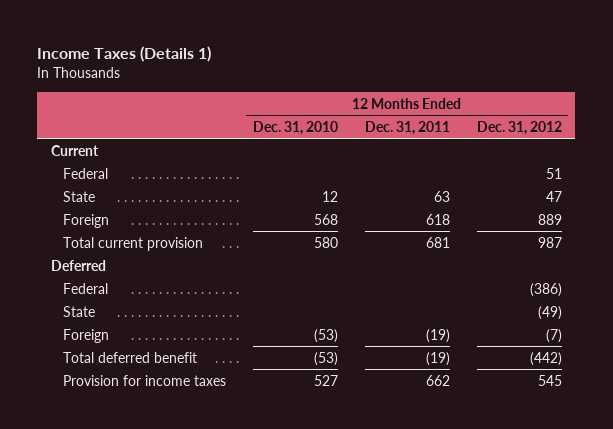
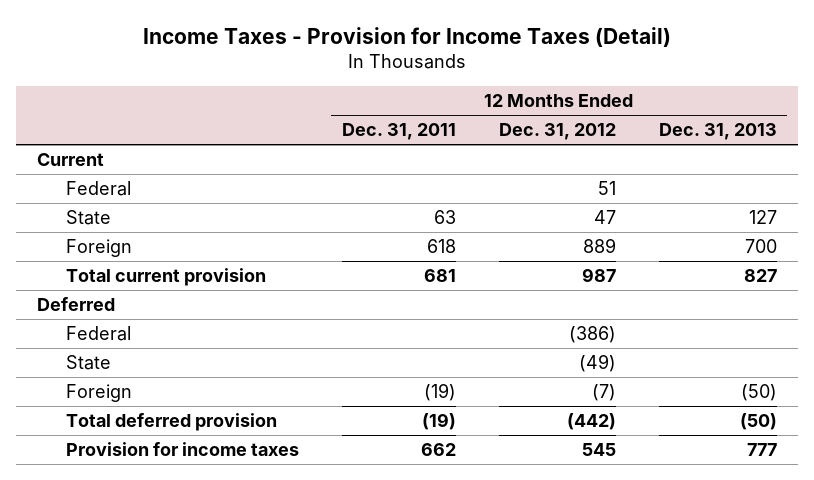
- Income Taxes (Details 1)
+ Income Taxes - Provision for Income Taxes (Detail)
- | 12 Months Ended Dec. 31, 2010 | 12 Months Ended Dec. 31, 2011 | 12 Months Ended Dec. 31, 2012
+ | 12 Months Ended Dec. 31, 2011 | 12 Months Ended Dec. 31, 2012 | 12 Months Ended Dec. 31, 2013
- Total deferred benefit | (53) | (19) | (442)
+ Total deferred provision | (19) | (442) | (50)

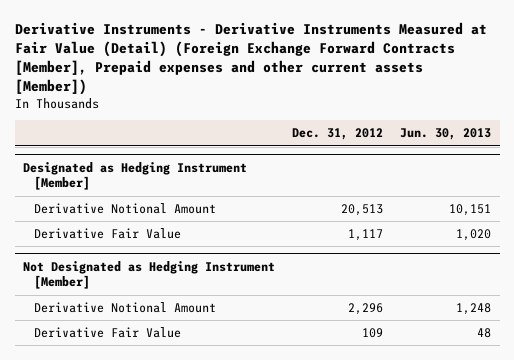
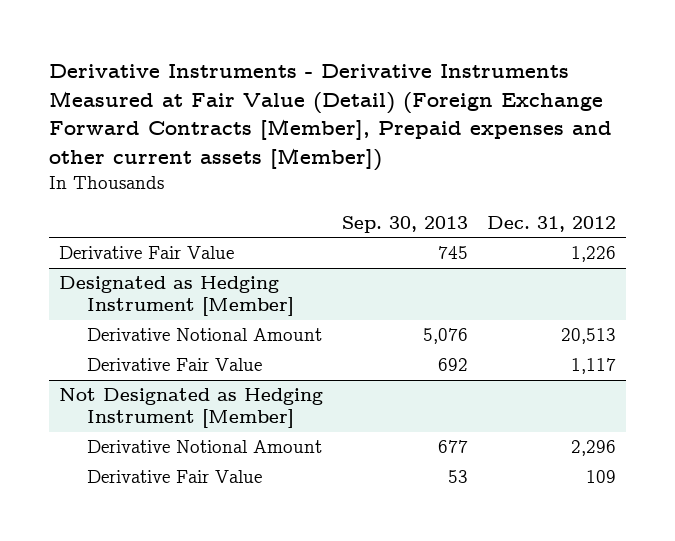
- | Dec. 31, 2012 | Jun. 30, 2013
+ | Sep. 30, 2013 | Dec. 31, 2012
+ Derivative Fair Value | 745 | 1,226

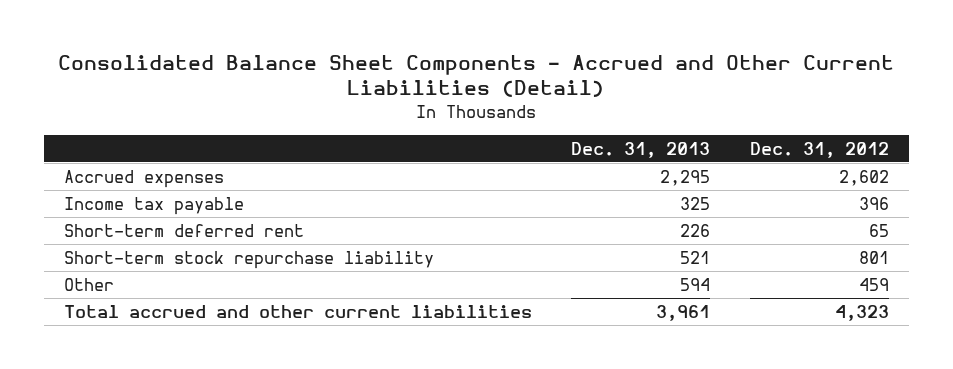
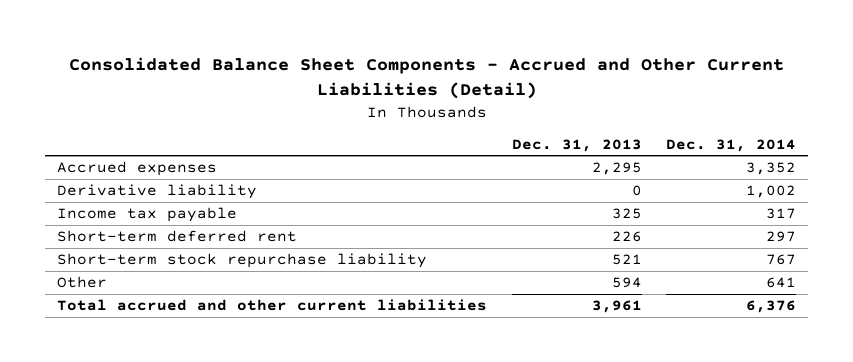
- | Dec. 31, 2013 | Dec. 31, 2012
+ | Dec. 31, 2013 | Dec. 31, 2014
+ Derivative liability | 0 | 1,002

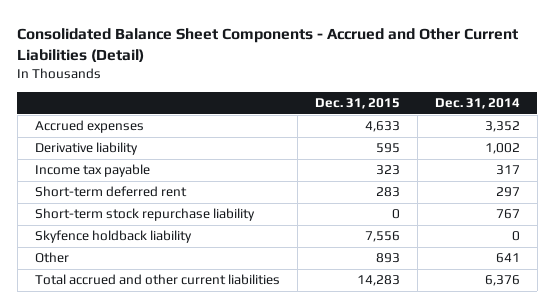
- | Dec. 31, 2013 | Dec. 31, 2014
+ | Dec. 31, 2015 | Dec. 31, 2014
+ Skyfence holdback liability | 7,556 | 0

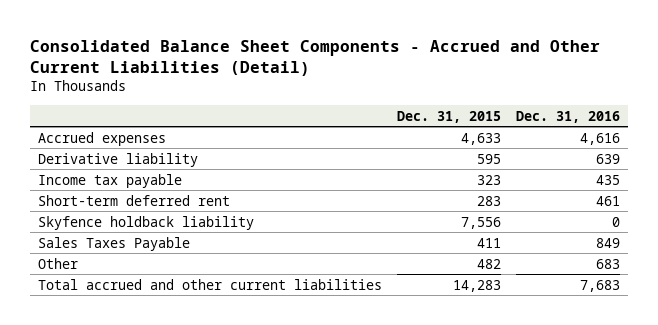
- | Dec. 31, 2015 | Dec. 31, 2014
+ | Dec. 31, 2015 | Dec. 31, 2016
- Short-term stock repurchase liability | 0 | 767
- Other | 893 | 641
+ Sales Taxes Payable | 411 | 849
+ Other | 482 | 683

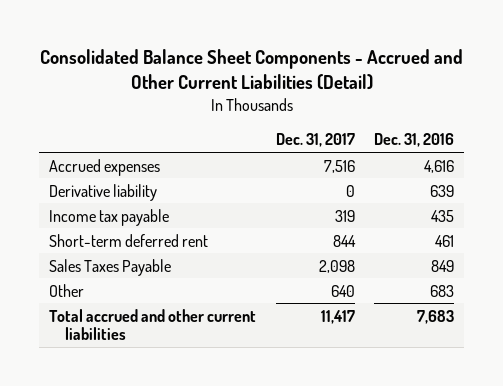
- | Dec. 31, 2015 | Dec. 31, 2016
+ | Dec. 31, 2017 | Dec. 31, 2016
- Skyfence holdback liability | 7,556 | 0

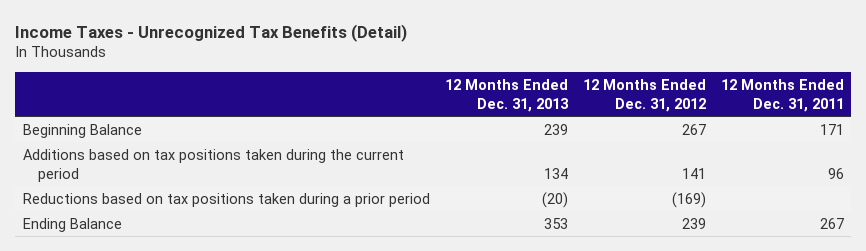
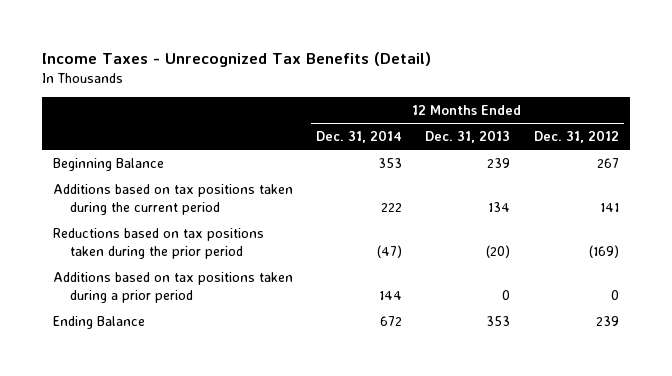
- | 12 Months Ended Dec. 31, 2013 | 12 Months Ended Dec. 31, 2012 | 12 Months Ended Dec. 31, 2011
+ | 12 Months Ended Dec. 31, 2014 | 12 Months Ended Dec. 31, 2013 | 12 Months Ended Dec. 31, 2012
- Reductions based on tax positions taken during a prior period | (20) | (169) |
+ Reductions based on tax positions taken during the prior period | (47) | (20) | (169)
+ Additions based on tax positions taken during a prior period | 144 | 0 | 0

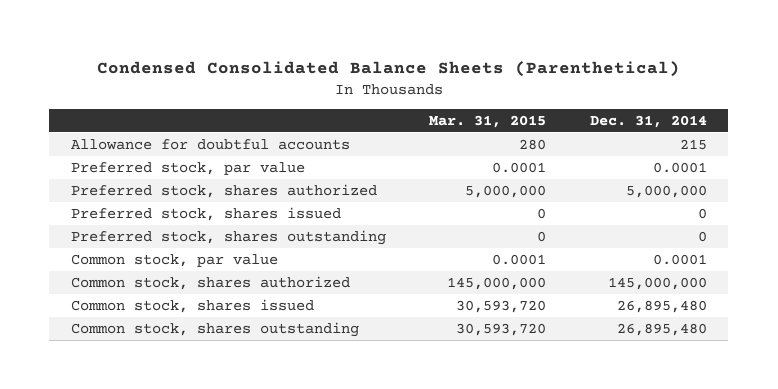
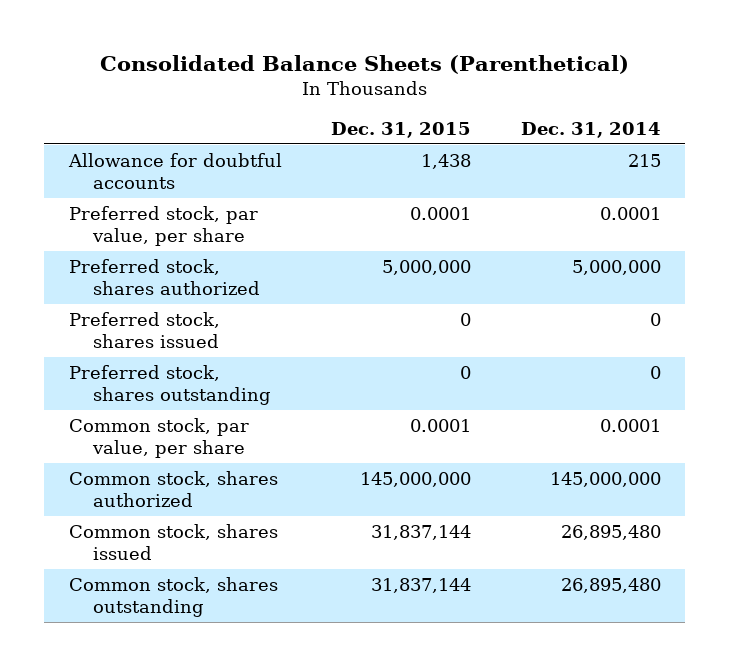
- Condensed Consolidated Balance Sheets (Parenthetical)
+ Consolidated Balance Sheets (Parenthetical)
- | Mar. 31, 2015 | Dec. 31, 2014
+ | Dec. 31, 2015 | Dec. 31, 2014
- Preferred stock, par value | 0.0001 | 0.0001
+ Preferred stock, par value, per share | 0.0001 | 0.0001
- Common stock, par value | 0.0001 | 0.0001
+ Common stock, par value, per share | 0.0001 | 0.0001

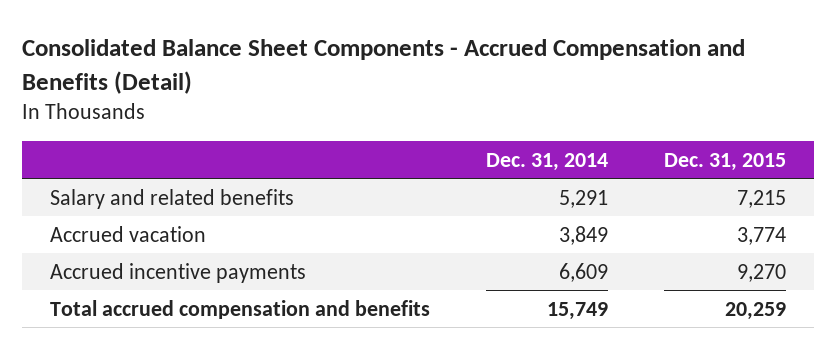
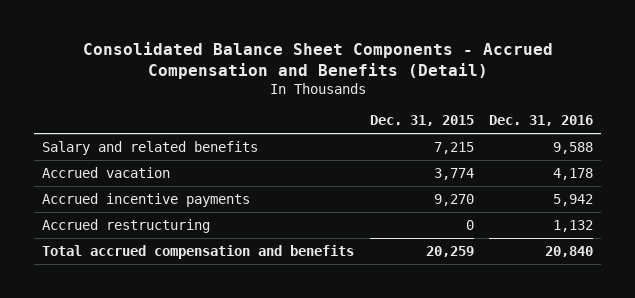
- | Dec. 31, 2014 | Dec. 31, 2015
+ | Dec. 31, 2015 | Dec. 31, 2016
+ Accrued restructuring | 0 | 1,132

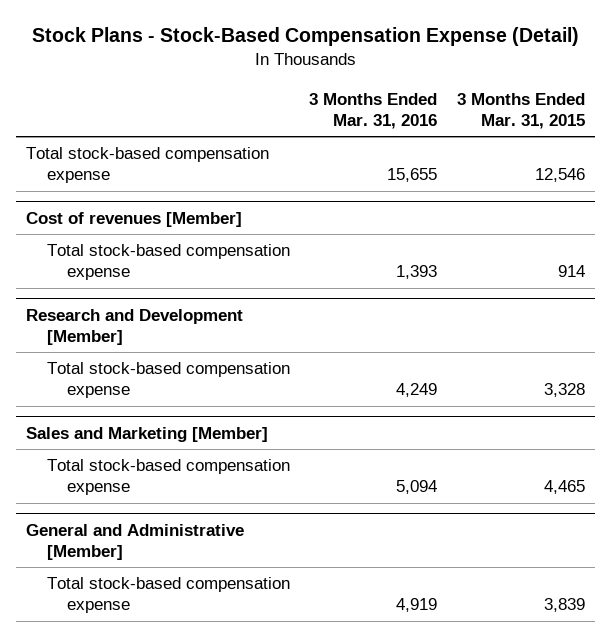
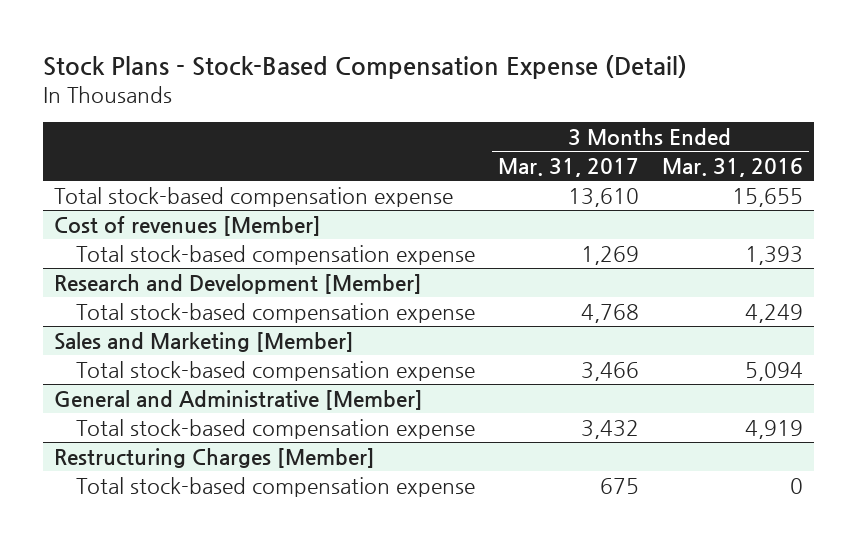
- | 3 Months Ended Mar. 31, 2016 | 3 Months Ended Mar. 31, 2015
+ | 3 Months Ended Mar. 31, 2017 | 3 Months Ended Mar. 31, 2016
+ Restructuring Charges [Member]
+ Total stock-based compensation expense | 675 | 0

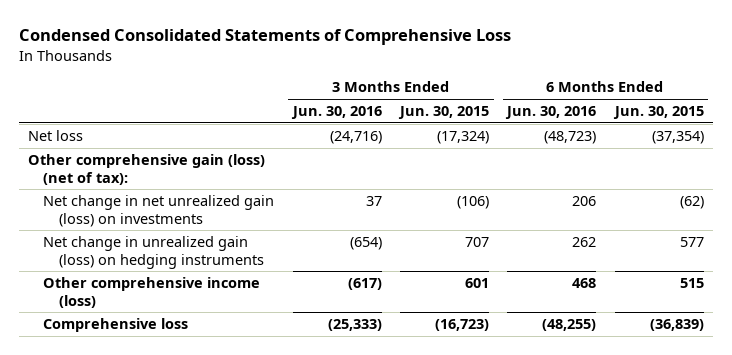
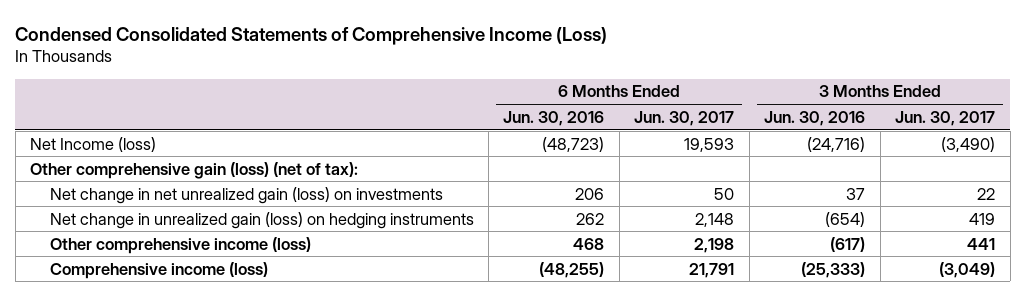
- Condensed Consolidated Statements of Comprehensive Loss
+ Condensed Consolidated Statements of Comprehensive Income (Loss)
- | 3 Months Ended Jun. 30, 2016 | 3 Months Ended Jun. 30, 2015 | 6 Months Ended Jun. 30, 2016 | 6 Months Ended Jun. 30, 2015
+ | 6 Months Ended Jun. 30, 2016 | 6 Months Ended Jun. 30, 2017 | 3 Months Ended Jun. 30, 2016 | 3 Months Ended Jun. 30, 2017
- Net loss | (24,716) | (17,324) | (48,723) | (37,354)
+ Net Income (loss) | (48,723) | 19,593 | (24,716) | (3,490)
- Comprehensive loss | (25,333) | (16,723) | (48,255) | (36,839)
+ Comprehensive income (loss) | (48,255) | 21,791 | (25,333) | (3,049)

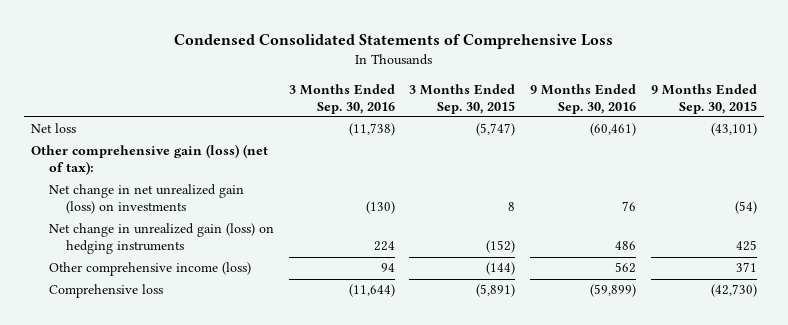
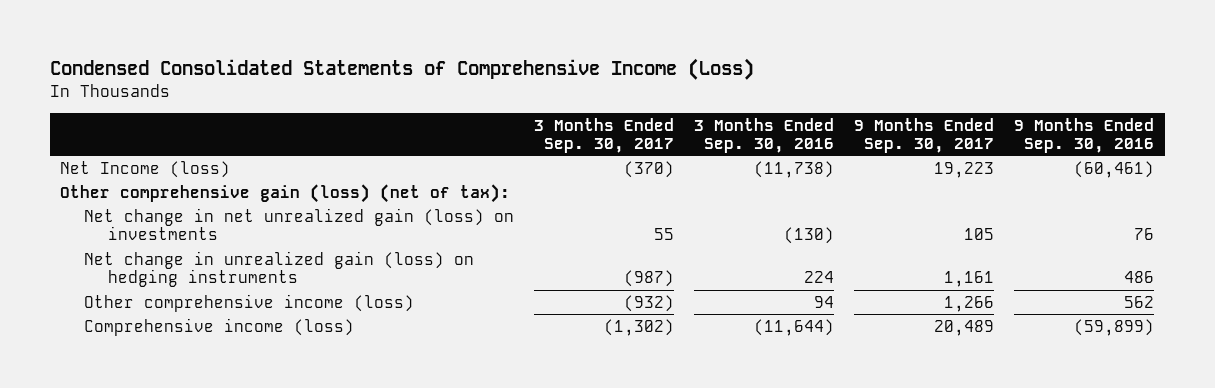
- Condensed Consolidated Statements of Comprehensive Loss
+ Condensed Consolidated Statements of Comprehensive Income (Loss)
- | 3 Months Ended Sep. 30, 2016 | 3 Months Ended Sep. 30, 2015 | 9 Months Ended Sep. 30, 2016 | 9 Months Ended Sep. 30, 2015
+ | 3 Months Ended Sep. 30, 2017 | 3 Months Ended Sep. 30, 2016 | 9 Months Ended Sep. 30, 2017 | 9 Months Ended Sep. 30, 2016
- Net loss | (11,738) | (5,747) | (60,461) | (43,101)
+ Net Income (loss) | (370) | (11,738) | 19,223 | (60,461)
- Comprehensive loss | (11,644) | (5,891) | (59,899) | (42,730)
+ Comprehensive income (loss) | (1,302) | (11,644) | 20,489 | (59,899)

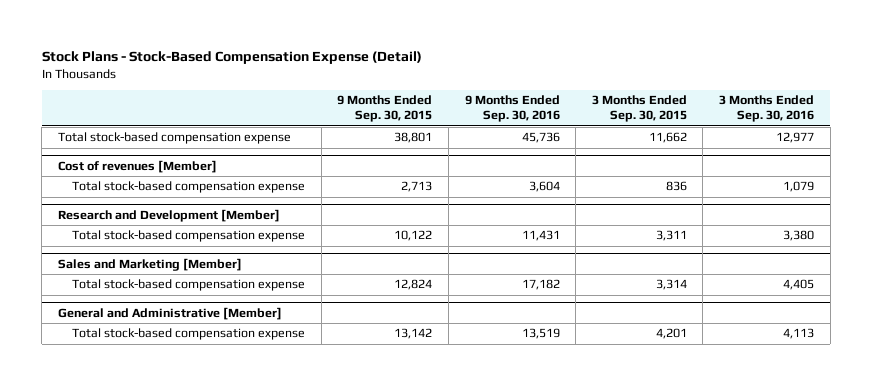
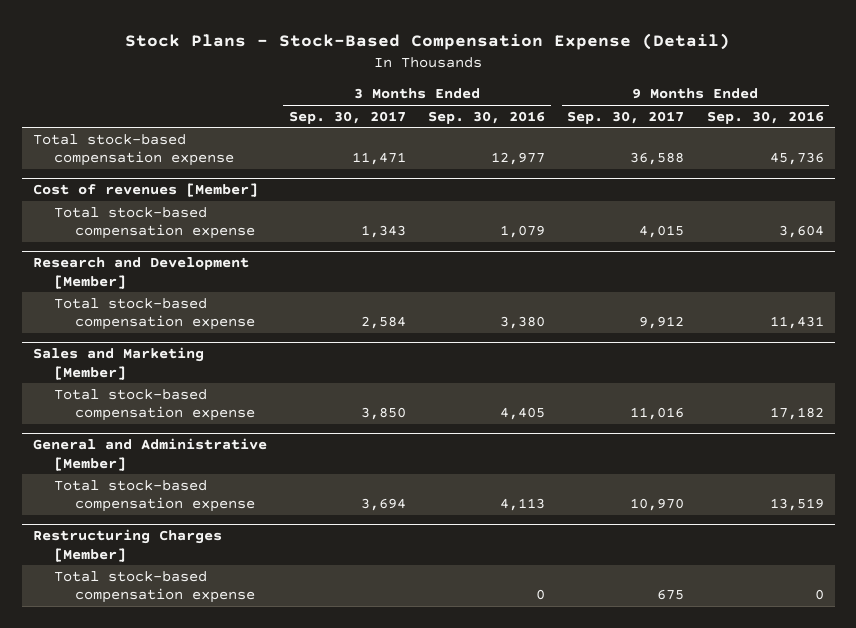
- | 9 Months Ended Sep. 30, 2015 | 9 Months Ended Sep. 30, 2016 | 3 Months Ended Sep. 30, 2015 | 3 Months Ended Sep. 30, 2016
+ | 3 Months Ended Sep. 30, 2017 | 3 Months Ended Sep. 30, 2016 | 9 Months Ended Sep. 30, 2017 | 9 Months Ended Sep. 30, 2016
+ Restructuring Charges [Member]
+ Total stock-based compensation expense | | 0 | 675 | 0

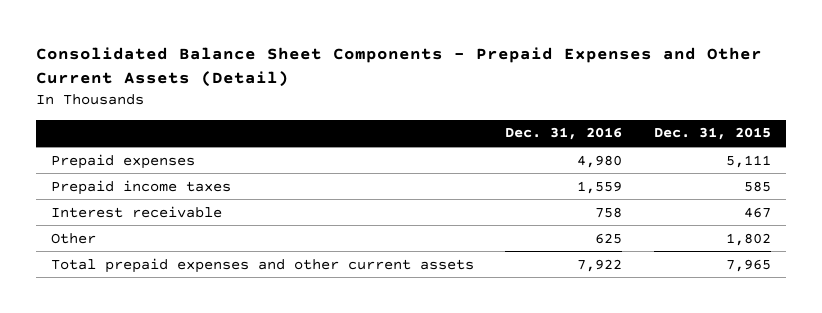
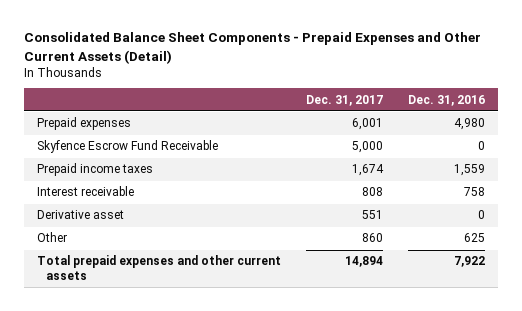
- | Dec. 31, 2016 | Dec. 31, 2015
+ | Dec. 31, 2017 | Dec. 31, 2016
+ Skyfence Escrow Fund Receivable | 5,000 | 0
+ Derivative asset | 551 | 0

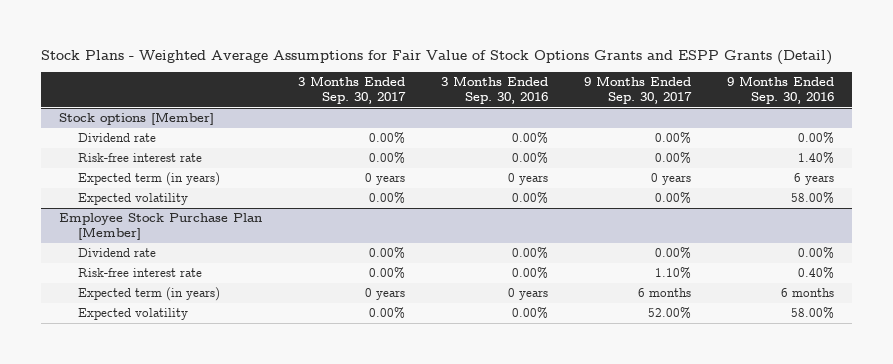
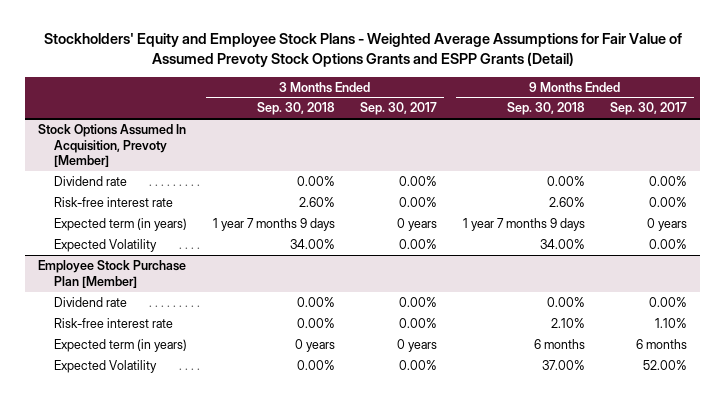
- Stock Plans - Weighted Average Assumptions for Fair Value of Stock Options Grants and ESPP Grants (Detail)
+ Stockholders' Equity and Employee Stock Plans - Weighted Average Assumptions for Fair Value of Assumed Prevoty Stock Options Grants and ESPP Grants (Detail)
- | 3 Months Ended Sep. 30, 2017 | 3 Months Ended Sep. 30, 2016 | 9 Months Ended Sep. 30, 2017 | 9 Months Ended Sep. 30, 2016
+ | 3 Months Ended Sep. 30, 2018 | 3 Months Ended Sep. 30, 2017 | 9 Months Ended Sep. 30, 2018 | 9 Months Ended Sep. 30, 2017
- Stock options [Member]
+ Stock Options Assumed In Acquisition, Prevoty [Member]
- Expected volatility | 0.00% | 0.00% | 0.00% | 58.00%
+ Expected Volatility | 34.00% | 0.00% | 34.00% | 0.00%
@ Employee Stock Purchase Plan [Member]
- Expected volatility | 0.00% | 0.00% | 52.00% | 58.00%
+ Expected Volatility | 0.00% | 0.00% | 37.00% | 52.00%

